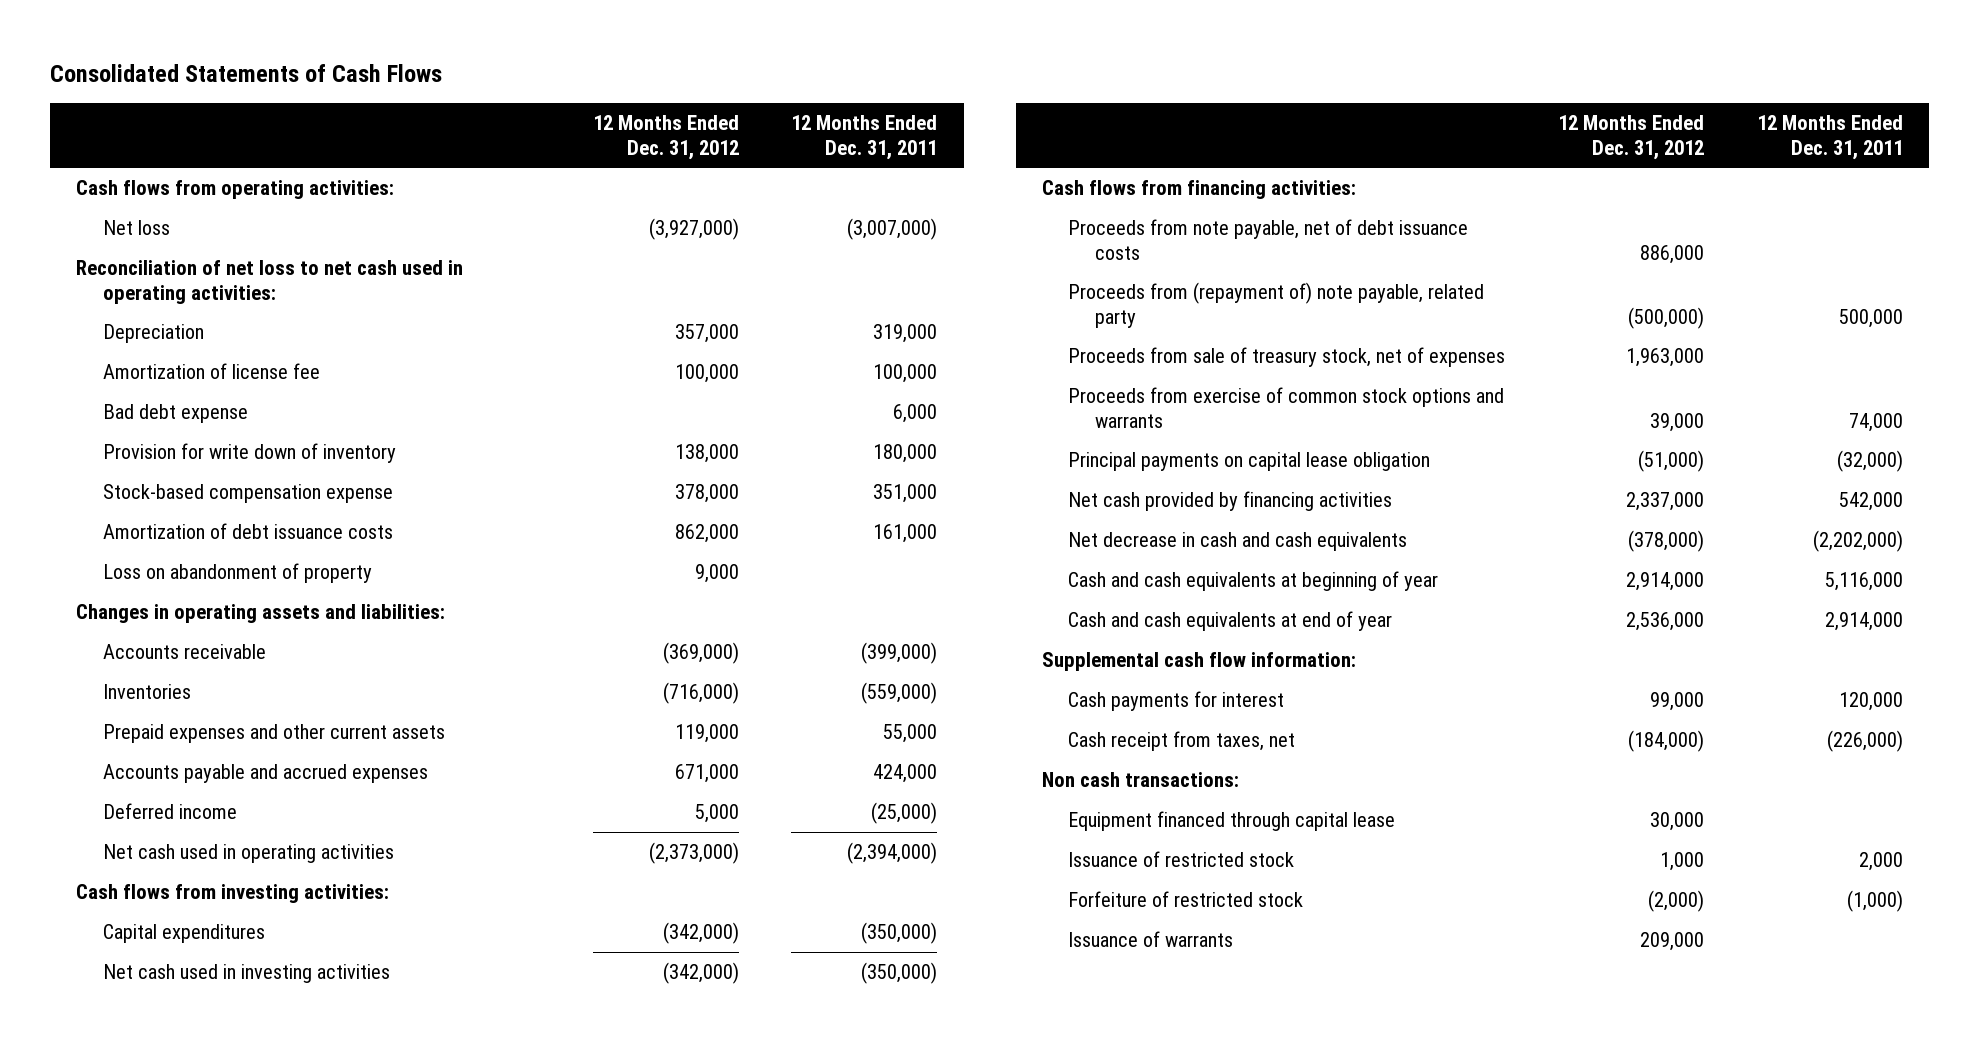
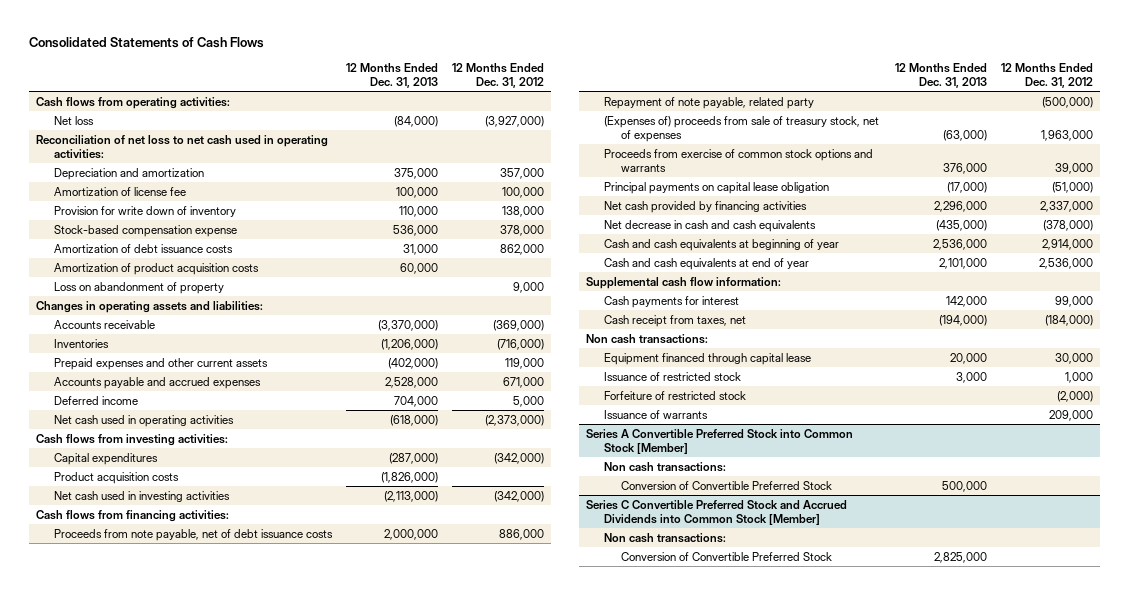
- | 12 Months Ended Dec. 31, 2012 | 12 Months Ended Dec. 31, 2011
+ | 12 Months Ended Dec. 31, 2013 | 12 Months Ended Dec. 31, 2012
- Depreciation | 357,000 | 319,000
+ Depreciation and amortization | 375,000 | 357,000
- Bad debt expense | | 6,000
+ Amortization of product acquisition costs | 60,000 |
+ Product acquisition costs | (1,826,000) |
- Proceeds from (repayment of) note payable, related party | (500,000) | 500,000
- Proceeds from sale of treasury stock, net of expenses | 1,963,000 |
+ Repayment of note payable, related party | | (500,000)
+ (Expenses of) proceeds from sale of treasury stock, net of expenses | (63,000) | 1,963,000
+ Series A Convertible Preferred Stock into Common Stock [Member]
+ Non cash transactions:
+ Conversion of Convertible Preferred Stock | 500,000 |
+ Series C Convertible Preferred Stock and Accrued Dividends into Common Stock [Member]
+ Non cash transactions:
+ Conversion of Convertible Preferred Stock | 2,825,000 |

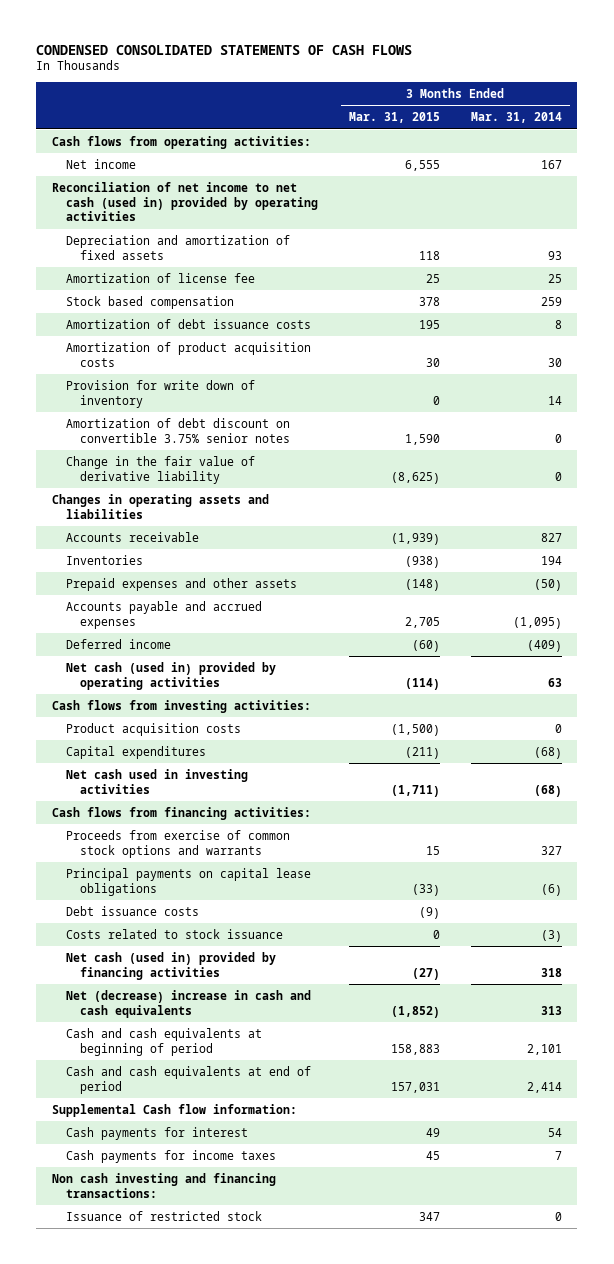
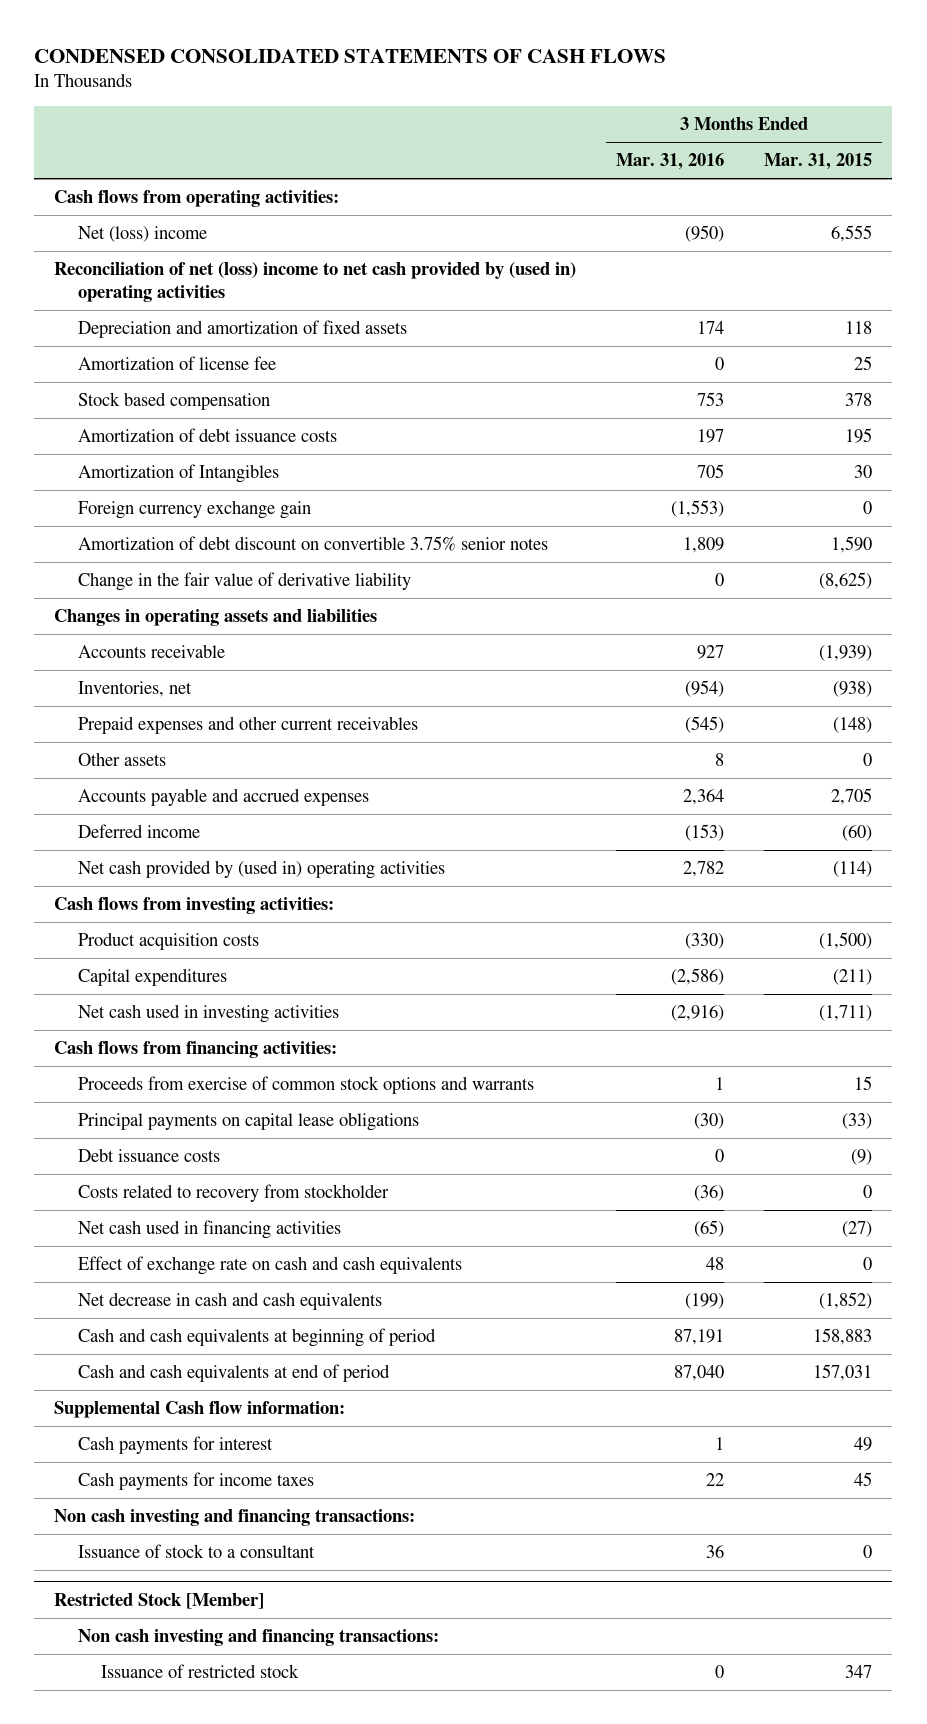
- | 3 Months Ended Mar. 31, 2015 | 3 Months Ended Mar. 31, 2014
+ | 3 Months Ended Mar. 31, 2016 | 3 Months Ended Mar. 31, 2015
- Net income | 6,555 | 167
- Reconciliation of net income to net cash (used in) provided by operating activities
+ Net (loss) income | (950) | 6,555
+ Reconciliation of net (loss) income to net cash provided by (used in) operating activities
- Amortization of product acquisition costs | 30 | 30
- Provision for write down of inventory | 0 | 14
+ Amortization of Intangibles | 705 | 30
+ Foreign currency exchange gain | (1,553) | 0
- Inventories | (938) | 194
- Prepaid expenses and other assets | (148) | (50)
+ Inventories, net | (954) | (938)
+ Prepaid expenses and other current receivables | (545) | (148)
+ Other assets | 8 | 0
- Net cash (used in) provided by operating activities | (114) | 63
+ Net cash provided by (used in) operating activities | 2,782 | (114)
- Costs related to stock issuance | 0 | (3)
- Net cash (used in) provided by financing activities | (27) | 318
- Net (decrease) increase in cash and cash equivalents | (1,852) | 313
+ Costs related to recovery from stockholder | (36) | 0
+ Net cash used in financing activities | (65) | (27)
+ Effect of exchange rate on cash and cash equivalents | 48 | 0
+ Net decrease in cash and cash equivalents | (199) | (1,852)
+ Issuance of stock to a consultant | 36 | 0
+ Restricted Stock [Member]
+ Non cash investing and financing transactions:

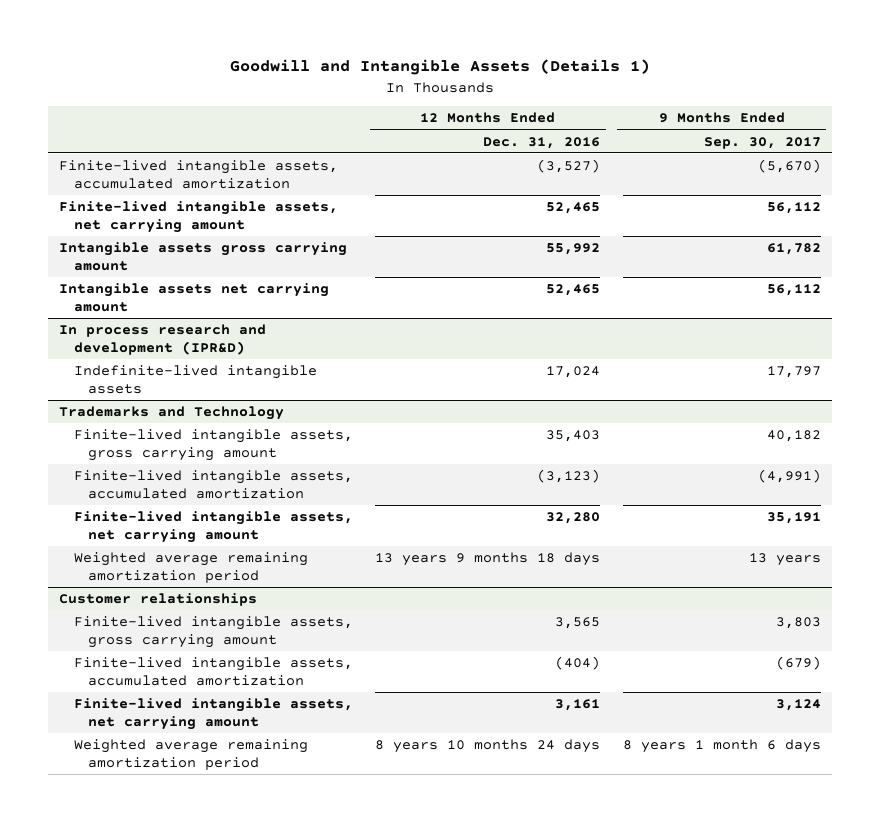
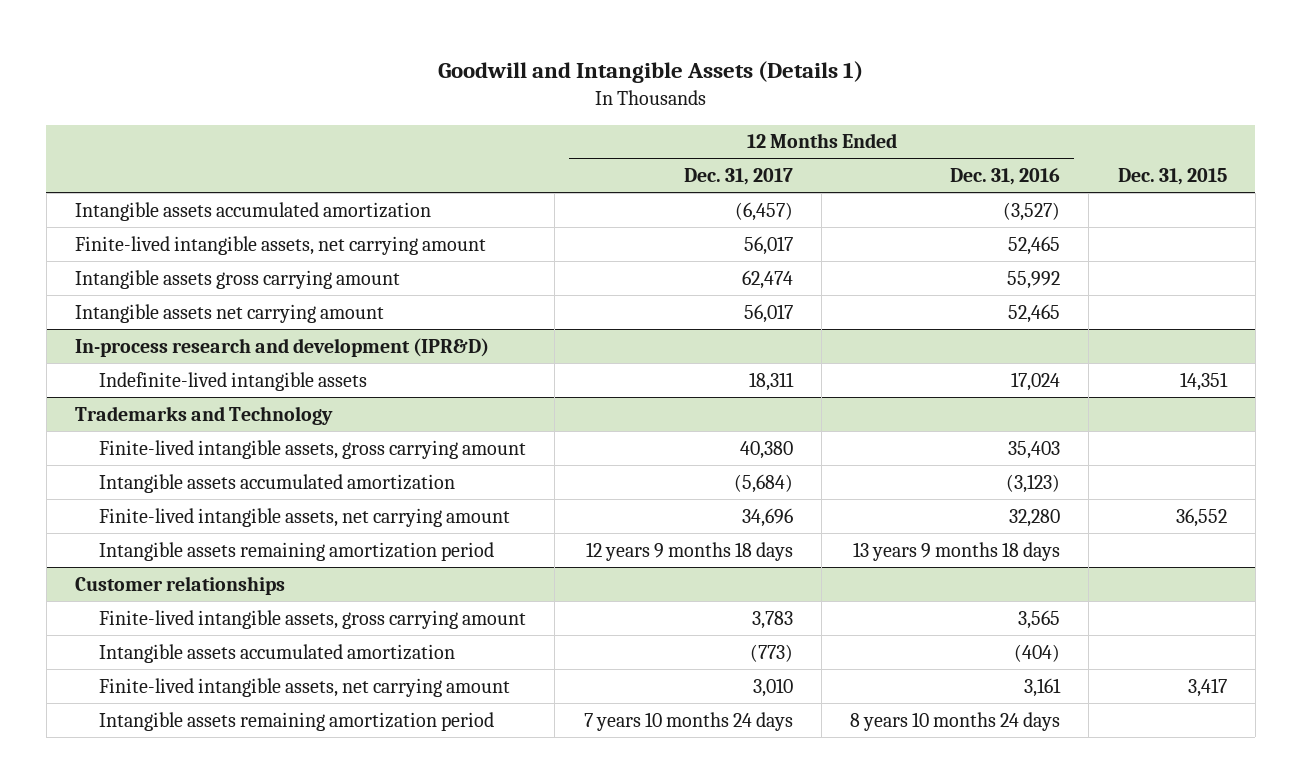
- | 12 Months Ended Dec. 31, 2016 | 9 Months Ended Sep. 30, 2017
+ | 12 Months Ended Dec. 31, 2017 | 12 Months Ended Dec. 31, 2016 | Dec. 31, 2015
- Finite-lived intangible assets, accumulated amortization | (3,527) | (5,670)
+ Intangible assets accumulated amortization | (6,457) | (3,527) |
- In process research and development (IPR&D)
+ In-process research and development (IPR&D)
@ Trademarks and Technology
- Finite-lived intangible assets, accumulated amortization | (3,123) | (4,991)
+ Intangible assets accumulated amortization | (5,684) | (3,123) |
- Weighted average remaining amortization period | 13 years 9 months 18 days | 13 years
+ Intangible assets remaining amortization period | 12 years 9 months 18 days | 13 years 9 months 18 days |
@ Customer relationships
- Finite-lived intangible assets, accumulated amortization | (404) | (679)
+ Intangible assets accumulated amortization | (773) | (404) |
- Weighted average remaining amortization period | 8 years 10 months 24 days | 8 years 1 month 6 days
+ Intangible assets remaining amortization period | 7 years 10 months 24 days | 8 years 10 months 24 days |

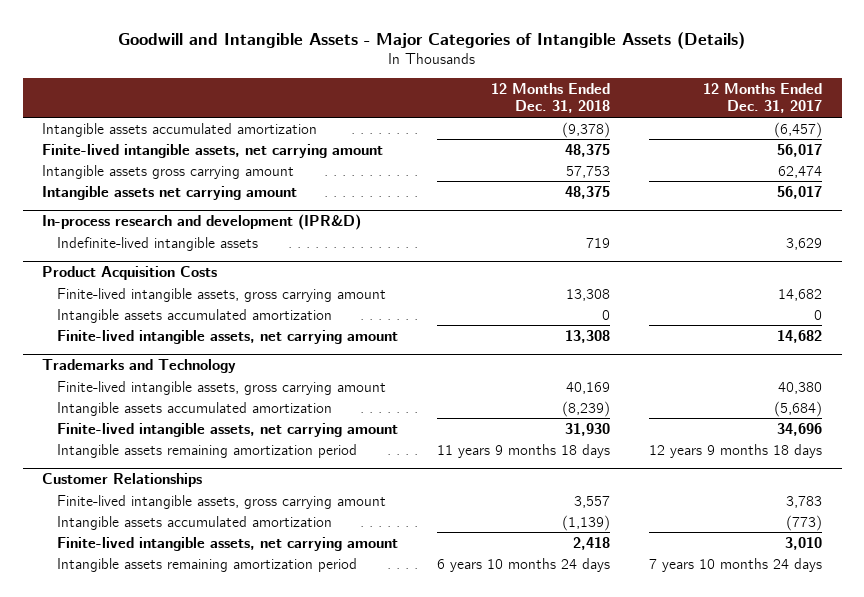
- Goodwill and Intangible Assets (Details 1)
+ Goodwill and Intangible Assets - Major Categories of Intangible Assets (Details)
- | 12 Months Ended Dec. 31, 2017 | 12 Months Ended Dec. 31, 2016 | Dec. 31, 2015
+ | 12 Months Ended Dec. 31, 2018 | 12 Months Ended Dec. 31, 2017
@ In-process research and development (IPR&D)
- Indefinite-lived intangible assets | 18,311 | 17,024 | 14,351
+ Indefinite-lived intangible assets | 719 | 3,629
+ Product Acquisition Costs
+ Finite-lived intangible assets, gross carrying amount | 13,308 | 14,682
+ Intangible assets accumulated amortization | 0 | 0
+ Finite-lived intangible assets, net carrying amount | 13,308 | 14,682
- Customer relationships
+ Customer Relationships

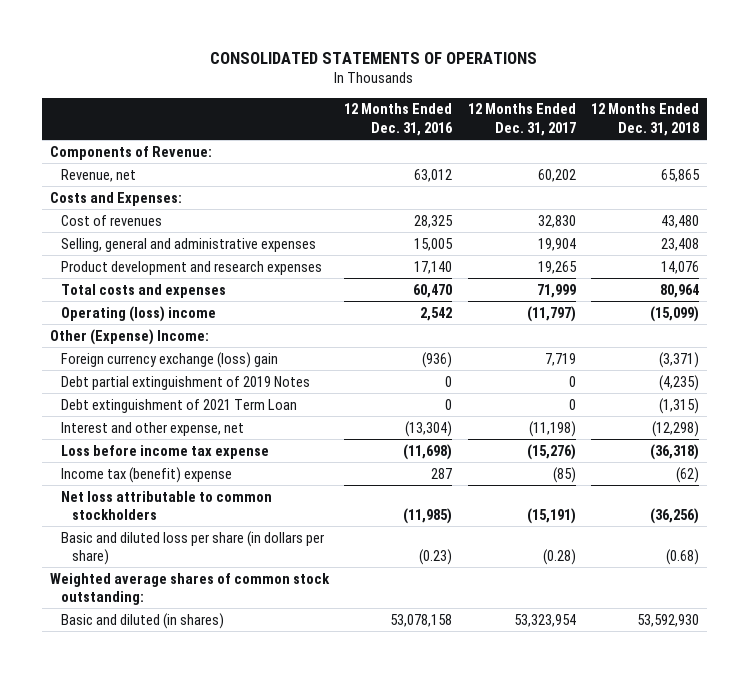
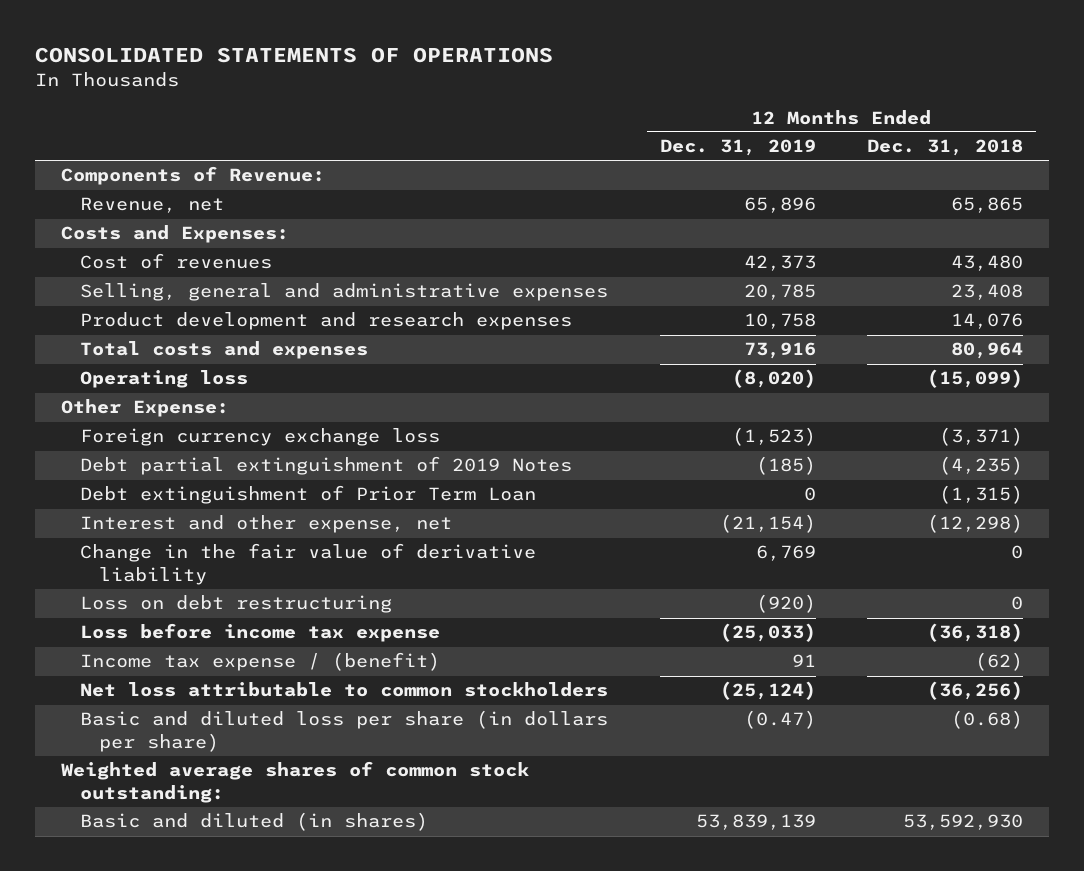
- | 12 Months Ended Dec. 31, 2016 | 12 Months Ended Dec. 31, 2017 | 12 Months Ended Dec. 31, 2018
+ | 12 Months Ended Dec. 31, 2019 | 12 Months Ended Dec. 31, 2018
- Operating (loss) income | 2,542 | (11,797) | (15,099)
- Other (Expense) Income:
- Foreign currency exchange (loss) gain | (936) | 7,719 | (3,371)
+ Operating loss | (8,020) | (15,099)
+ Other Expense:
+ Foreign currency exchange loss | (1,523) | (3,371)
- Debt extinguishment of 2021 Term Loan | 0 | 0 | (1,315)
+ Debt extinguishment of Prior Term Loan | 0 | (1,315)
+ Change in the fair value of derivative liability | 6,769 | 0
+ Loss on debt restructuring | (920) | 0
- Income tax (benefit) expense | 287 | (85) | (62)
+ Income tax expense / (benefit) | 91 | (62)

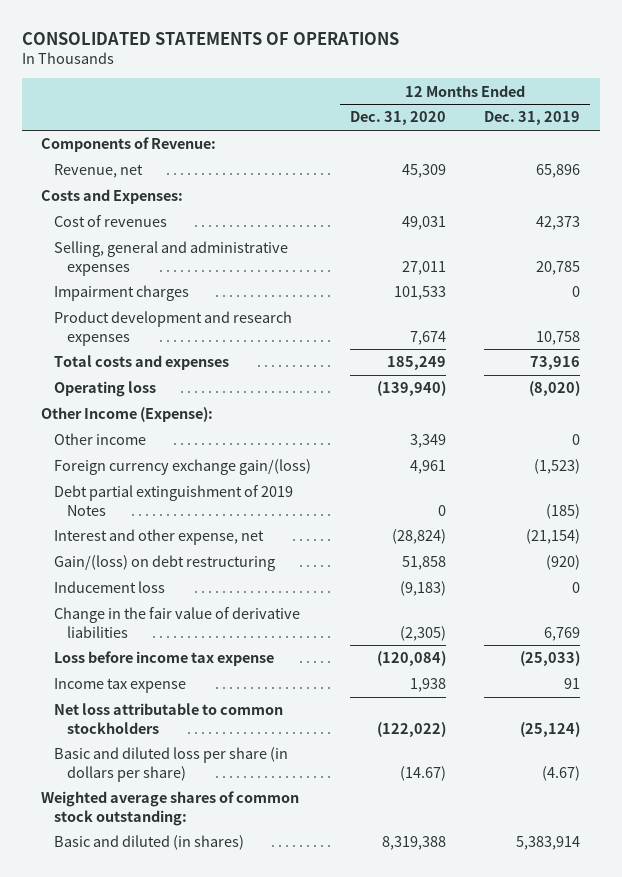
- | 12 Months Ended Dec. 31, 2019 | 12 Months Ended Dec. 31, 2018
+ | 12 Months Ended Dec. 31, 2020 | 12 Months Ended Dec. 31, 2019
+ Impairment charges | 101,533 | 0
- Other Expense:
- Foreign currency exchange loss | (1,523) | (3,371)
+ Other Income (Expense):
+ Other income | 3,349 | 0
+ Foreign currency exchange gain/(loss) | 4,961 | (1,523)
- Debt extinguishment of Prior Term Loan | 0 | (1,315)
- Change in the fair value of derivative liability | 6,769 | 0
- Loss on debt restructuring | (920) | 0
+ Gain/(loss) on debt restructuring | 51,858 | (920)
+ Inducement loss | (9,183) | 0
+ Change in the fair value of derivative liabilities | (2,305) | 6,769
- Income tax expense / (benefit) | 91 | (62)
+ Income tax expense | 1,938 | 91
- Basic and diluted loss per share (in dollars per share) | (0.47) | (0.68)
+ Basic and diluted loss per share (in dollars per share) | (14.67) | (4.67)
- Basic and diluted (in shares) | 53,839,139 | 53,592,930
+ Basic and diluted (in shares) | 8,319,388 | 5,383,914

